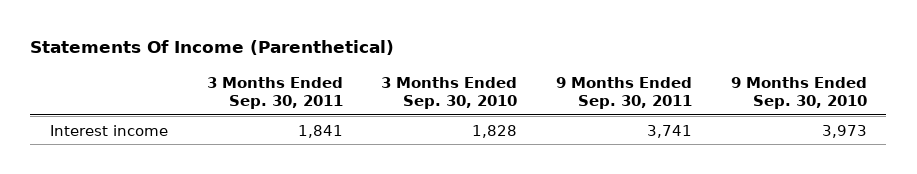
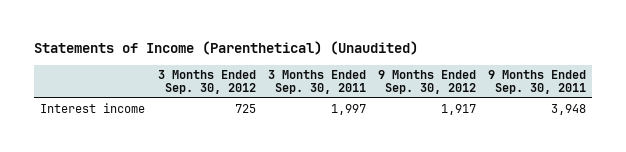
- Statements Of Income (Parenthetical)
+ Statements of Income (Parenthetical) (Unaudited)
- | 3 Months Ended Sep. 30, 2011 | 3 Months Ended Sep. 30, 2010 | 9 Months Ended Sep. 30, 2011 | 9 Months Ended Sep. 30, 2010
+ | 3 Months Ended Sep. 30, 2012 | 3 Months Ended Sep. 30, 2011 | 9 Months Ended Sep. 30, 2012 | 9 Months Ended Sep. 30, 2011
- Interest income | 1,841 | 1,828 | 3,741 | 3,973
+ Interest income | 725 | 1,997 | 1,917 | 3,948

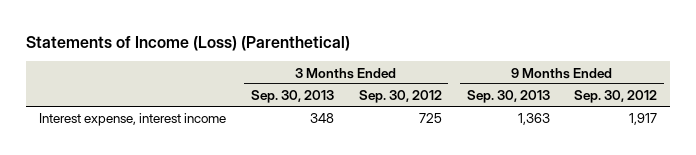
- Statements of Income (Parenthetical) (Unaudited)
+ Statements of Income (Loss) (Parenthetical)
- | 3 Months Ended Sep. 30, 2012 | 3 Months Ended Sep. 30, 2011 | 9 Months Ended Sep. 30, 2012 | 9 Months Ended Sep. 30, 2011
+ | 3 Months Ended Sep. 30, 2013 | 3 Months Ended Sep. 30, 2012 | 9 Months Ended Sep. 30, 2013 | 9 Months Ended Sep. 30, 2012
- Interest income | 725 | 1,997 | 1,917 | 3,948
+ Interest expense, interest income | 348 | 725 | 1,363 | 1,917

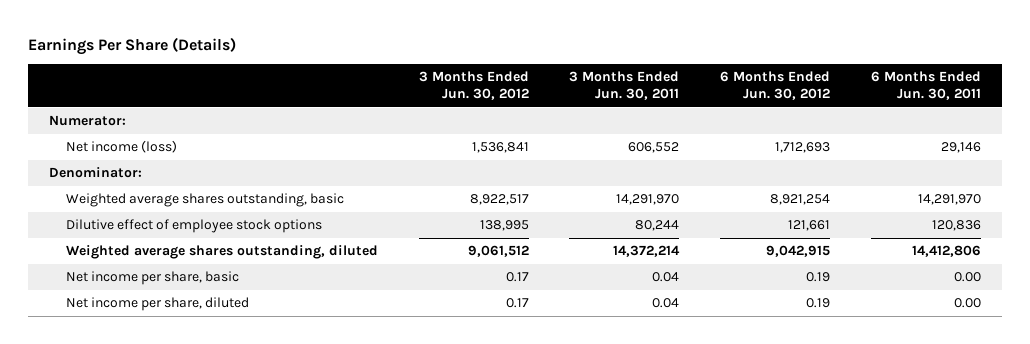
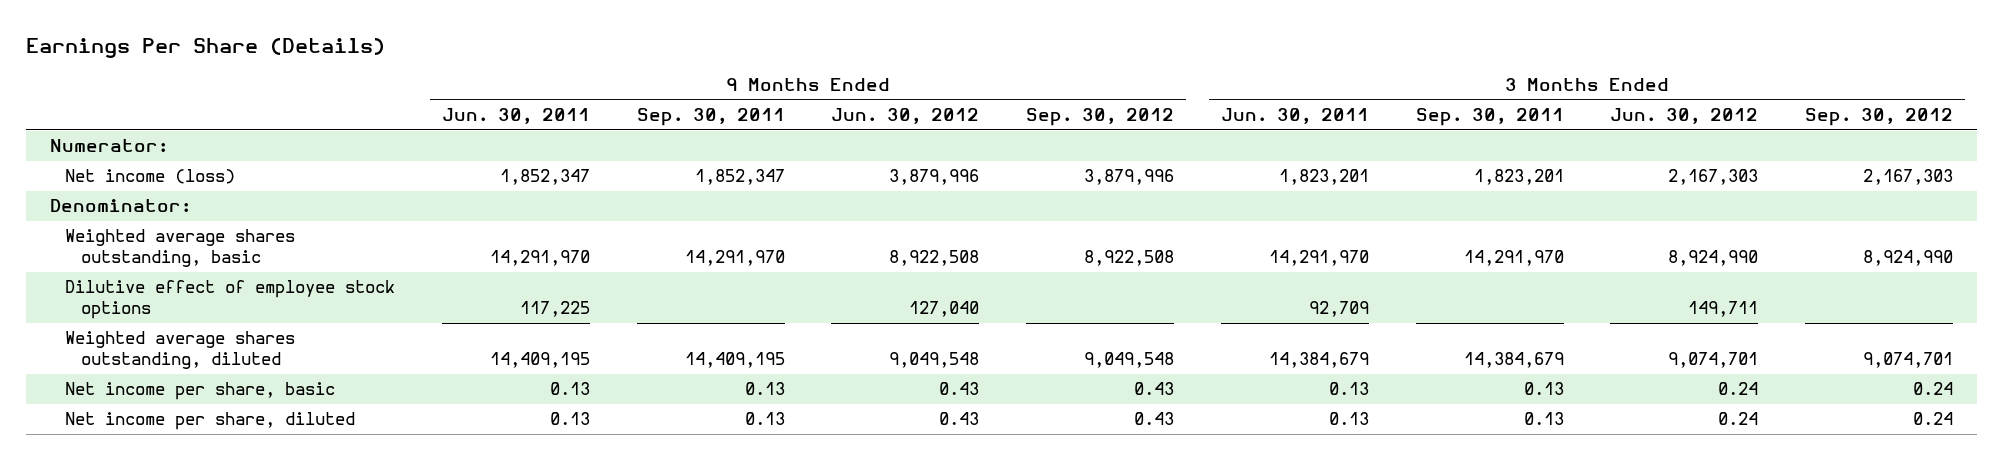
- | 3 Months Ended Jun. 30, 2012 | 3 Months Ended Jun. 30, 2011 | 6 Months Ended Jun. 30, 2012 | 6 Months Ended Jun. 30, 2011
+ | 9 Months Ended Jun. 30, 2011 | 9 Months Ended Sep. 30, 2011 | 9 Months Ended Jun. 30, 2012 | 9 Months Ended Sep. 30, 2012 | 3 Months Ended Jun. 30, 2011 | 3 Months Ended Sep. 30, 2011 | 3 Months Ended Jun. 30, 2012 | 3 Months Ended Sep. 30, 2012
- Net income (loss) | 1,536,841 | 606,552 | 1,712,693 | 29,146
+ Net income (loss) | 1,852,347 | 1,852,347 | 3,879,996 | 3,879,996 | 1,823,201 | 1,823,201 | 2,167,303 | 2,167,303
- Weighted average shares outstanding, basic | 8,922,517 | 14,291,970 | 8,921,254 | 14,291,970
- Dilutive effect of employee stock options | 138,995 | 80,244 | 121,661 | 120,836
- Weighted average shares outstanding, diluted | 9,061,512 | 14,372,214 | 9,042,915 | 14,412,806
- Net income per share, basic | 0.17 | 0.04 | 0.19 | 0.00
- Net income per share, diluted | 0.17 | 0.04 | 0.19 | 0.00
+ Weighted average shares outstanding, basic | 14,291,970 | 14,291,970 | 8,922,508 | 8,922,508 | 14,291,970 | 14,291,970 | 8,924,990 | 8,924,990
+ Dilutive effect of employee stock options | 117,225 | | 127,040 | | 92,709 | | 149,711 |
+ Weighted average shares outstanding, diluted | 14,409,195 | 14,409,195 | 9,049,548 | 9,049,548 | 14,384,679 | 14,384,679 | 9,074,701 | 9,074,701
+ Net income per share, basic | 0.13 | 0.13 | 0.43 | 0.43 | 0.13 | 0.13 | 0.24 | 0.24
+ Net income per share, diluted | 0.13 | 0.13 | 0.43 | 0.43 | 0.13 | 0.13 | 0.24 | 0.24

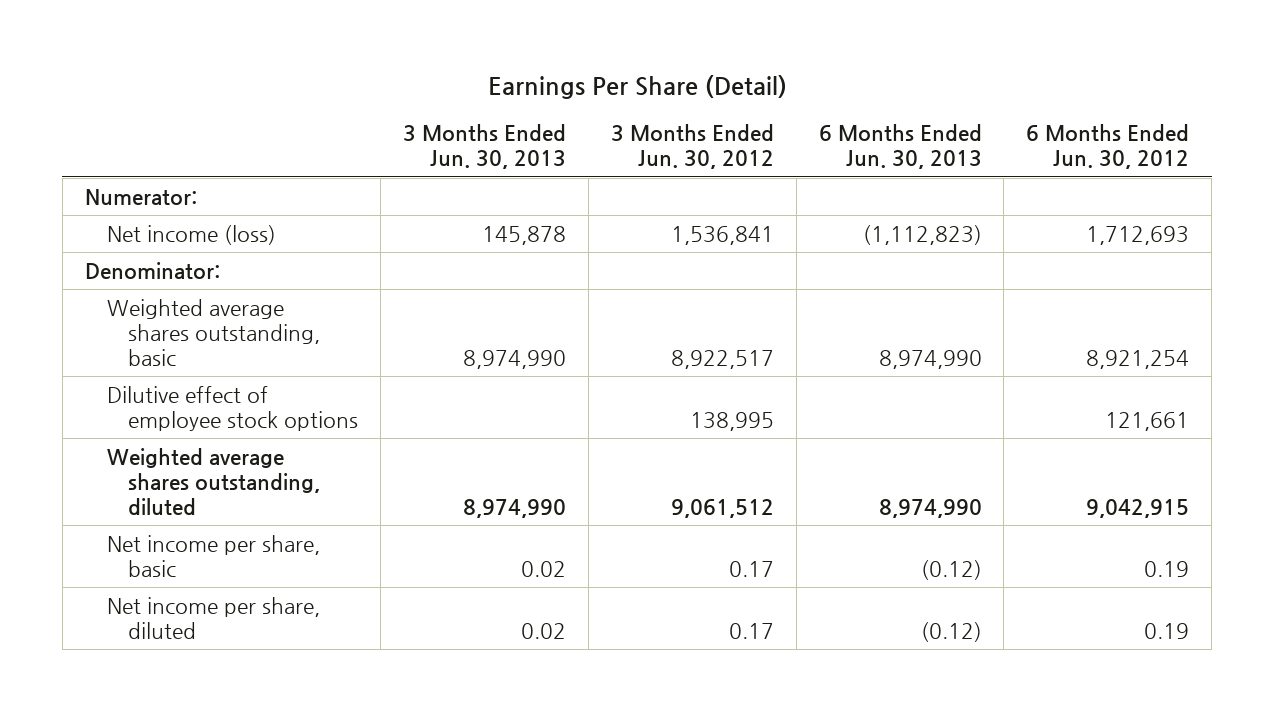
- Earnings Per Share (Details)
+ Earnings Per Share (Detail)
- | 9 Months Ended Jun. 30, 2011 | 9 Months Ended Sep. 30, 2011 | 9 Months Ended Jun. 30, 2012 | 9 Months Ended Sep. 30, 2012 | 3 Months Ended Jun. 30, 2011 | 3 Months Ended Sep. 30, 2011 | 3 Months Ended Jun. 30, 2012 | 3 Months Ended Sep. 30, 2012
+ | 3 Months Ended Jun. 30, 2013 | 3 Months Ended Jun. 30, 2012 | 6 Months Ended Jun. 30, 2013 | 6 Months Ended Jun. 30, 2012
- Net income (loss) | 1,852,347 | 1,852,347 | 3,879,996 | 3,879,996 | 1,823,201 | 1,823,201 | 2,167,303 | 2,167,303
+ Net income (loss) | 145,878 | 1,536,841 | (1,112,823) | 1,712,693
- Weighted average shares outstanding, basic | 14,291,970 | 14,291,970 | 8,922,508 | 8,922,508 | 14,291,970 | 14,291,970 | 8,924,990 | 8,924,990
- Dilutive effect of employee stock options | 117,225 | | 127,040 | | 92,709 | | 149,711 |
- Weighted average shares outstanding, diluted | 14,409,195 | 14,409,195 | 9,049,548 | 9,049,548 | 14,384,679 | 14,384,679 | 9,074,701 | 9,074,701
- Net income per share, basic | 0.13 | 0.13 | 0.43 | 0.43 | 0.13 | 0.13 | 0.24 | 0.24
- Net income per share, diluted | 0.13 | 0.13 | 0.43 | 0.43 | 0.13 | 0.13 | 0.24 | 0.24
+ Weighted average shares outstanding, basic | 8,974,990 | 8,922,517 | 8,974,990 | 8,921,254
+ Dilutive effect of employee stock options | | 138,995 | | 121,661
+ Weighted average shares outstanding, diluted | 8,974,990 | 9,061,512 | 8,974,990 | 9,042,915
+ Net income per share, basic | 0.02 | 0.17 | (0.12) | 0.19
+ Net income per share, diluted | 0.02 | 0.17 | (0.12) | 0.19

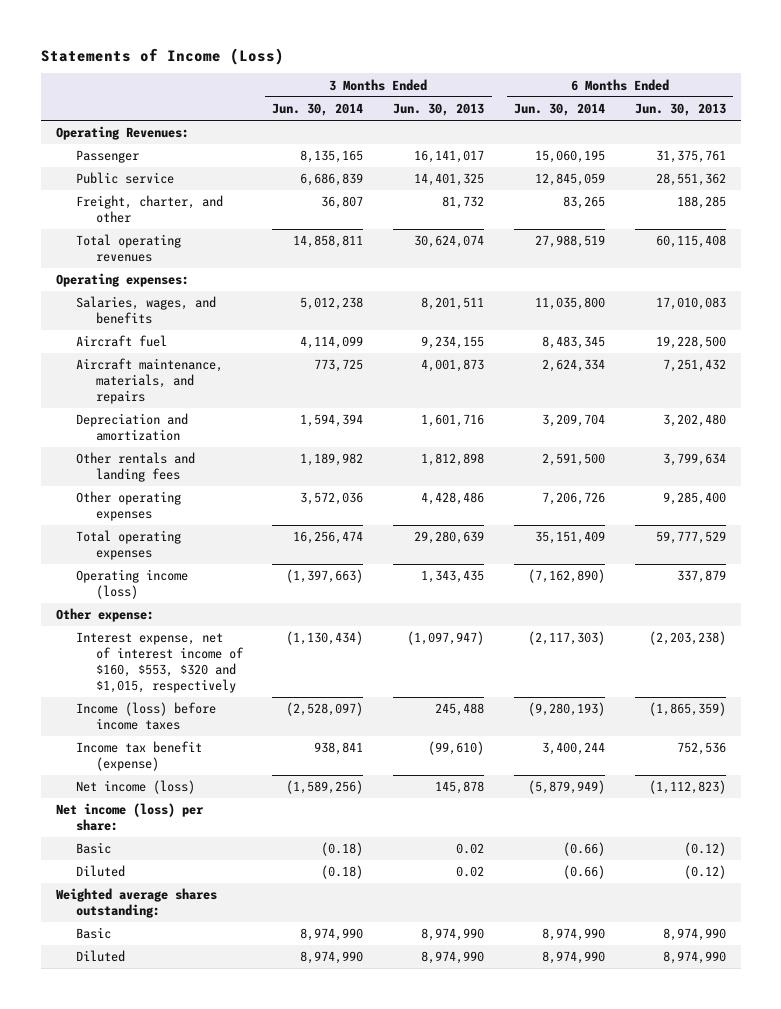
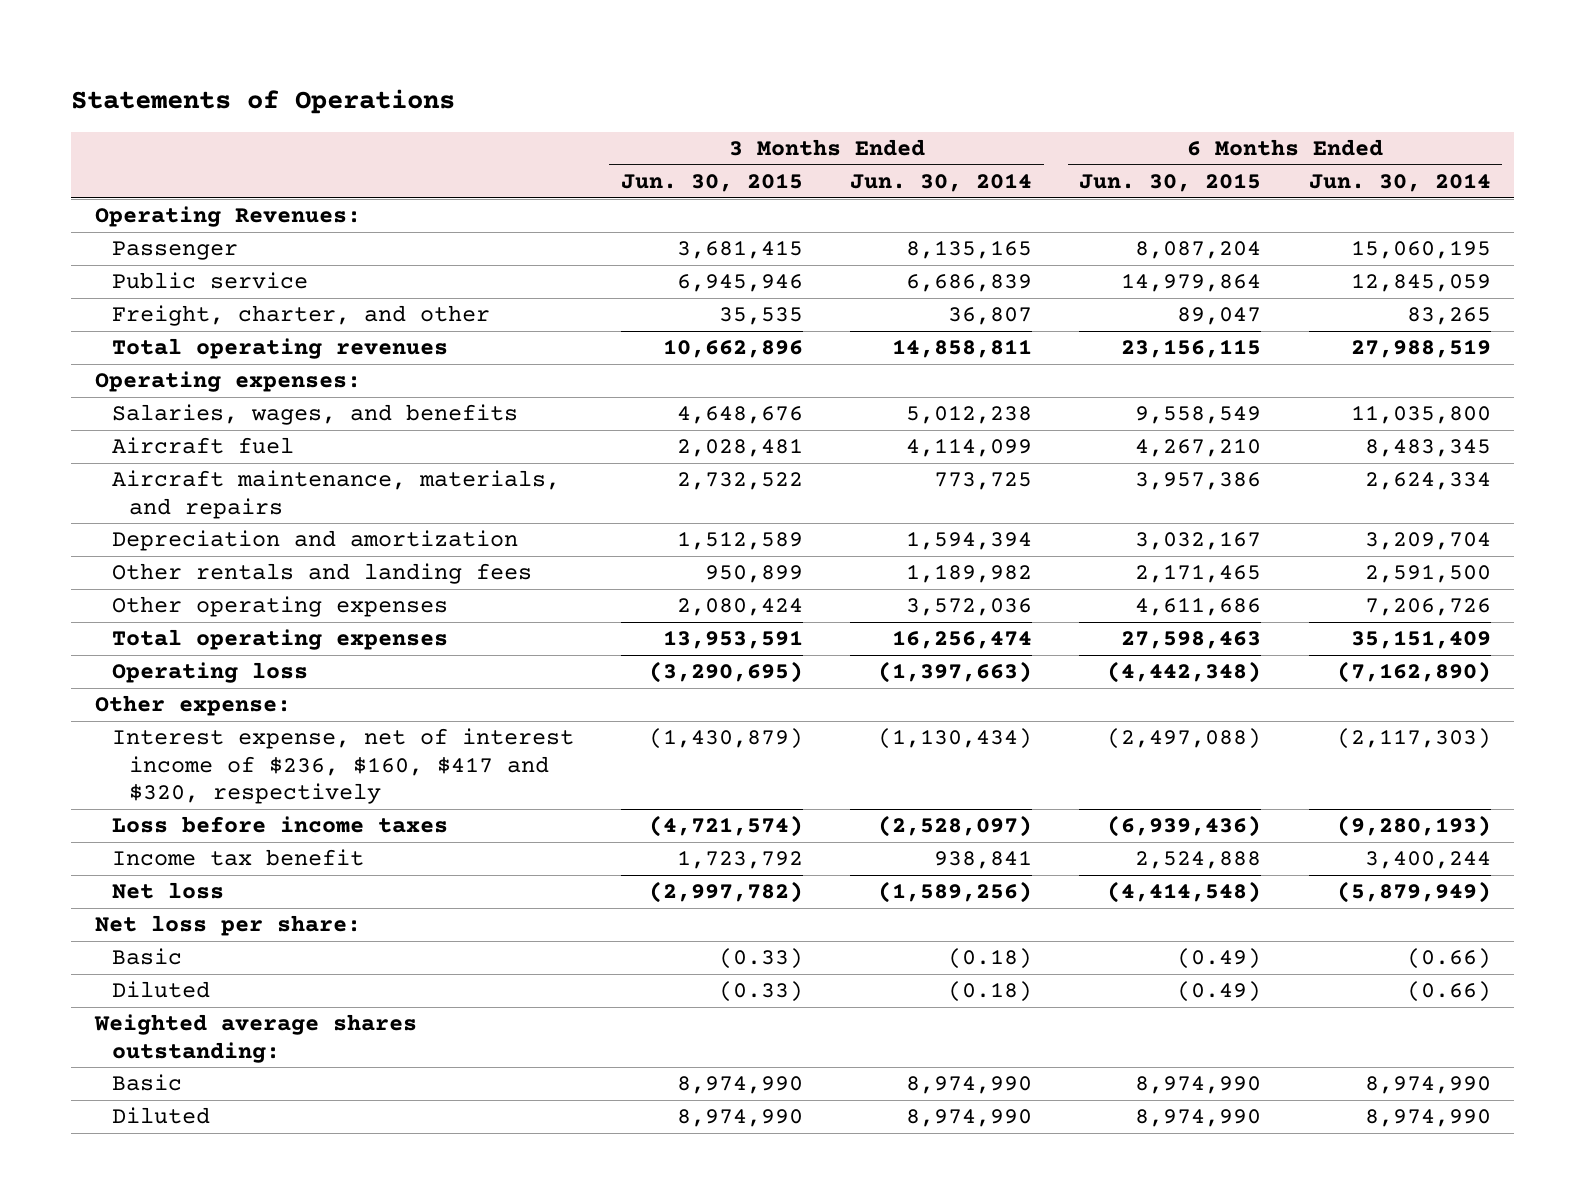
- Statements of Income (Loss)
+ Statements of Operations
- | 3 Months Ended Jun. 30, 2014 | 3 Months Ended Jun. 30, 2013 | 6 Months Ended Jun. 30, 2014 | 6 Months Ended Jun. 30, 2013
+ | 3 Months Ended Jun. 30, 2015 | 3 Months Ended Jun. 30, 2014 | 6 Months Ended Jun. 30, 2015 | 6 Months Ended Jun. 30, 2014
- Operating income (loss) | (1,397,663) | 1,343,435 | (7,162,890) | 337,879
+ Operating loss | (3,290,695) | (1,397,663) | (4,442,348) | (7,162,890)
- Interest expense, net of interest income of $160, $553, $320 and $1,015, respectively | (1,130,434) | (1,097,947) | (2,117,303) | (2,203,238)
- Income (loss) before income taxes | (2,528,097) | 245,488 | (9,280,193) | (1,865,359)
- Income tax benefit (expense) | 938,841 | (99,610) | 3,400,244 | 752,536
- Net income (loss) | (1,589,256) | 145,878 | (5,879,949) | (1,112,823)
- Net income (loss) per share:
+ Interest expense, net of interest income of $236, $160, $417 and $320, respectively | (1,430,879) | (1,130,434) | (2,497,088) | (2,117,303)
+ Loss before income taxes | (4,721,574) | (2,528,097) | (6,939,436) | (9,280,193)
+ Income tax benefit | 1,723,792 | 938,841 | 2,524,888 | 3,400,244
+ Net loss | (2,997,782) | (1,589,256) | (4,414,548) | (5,879,949)
+ Net loss per share:

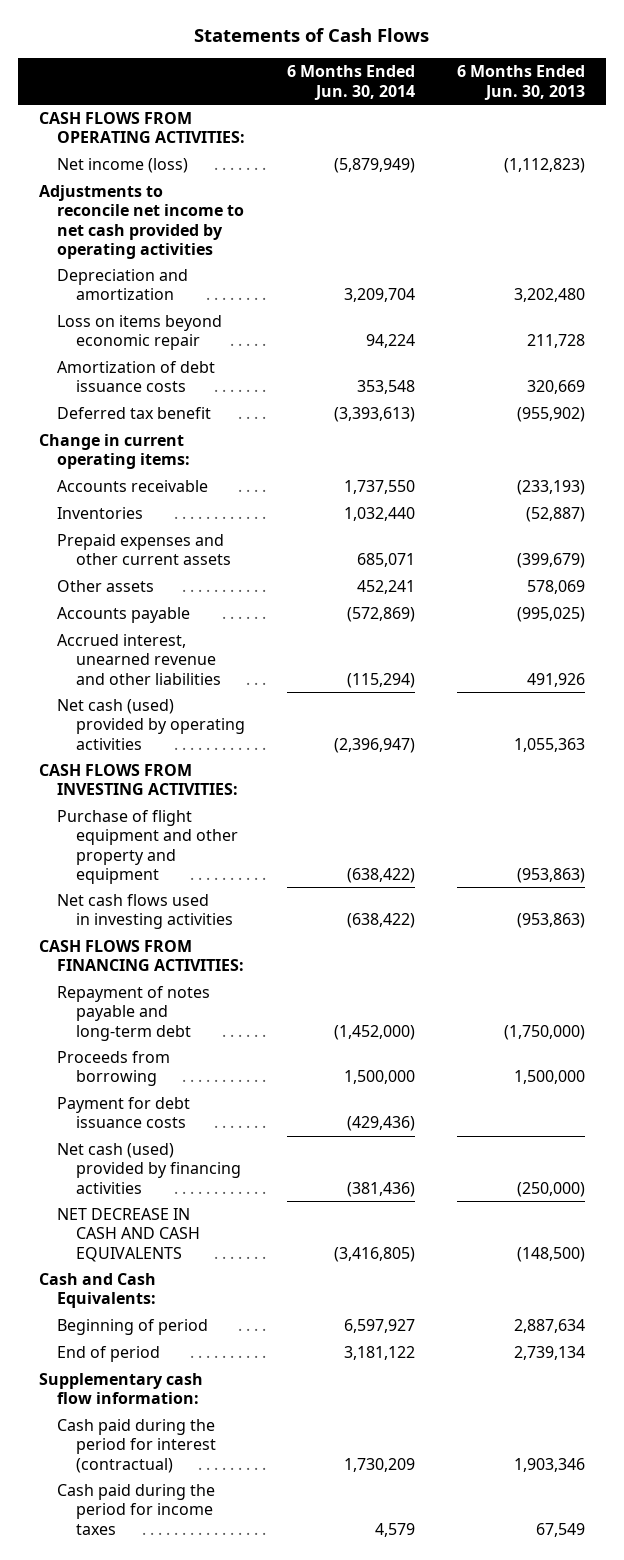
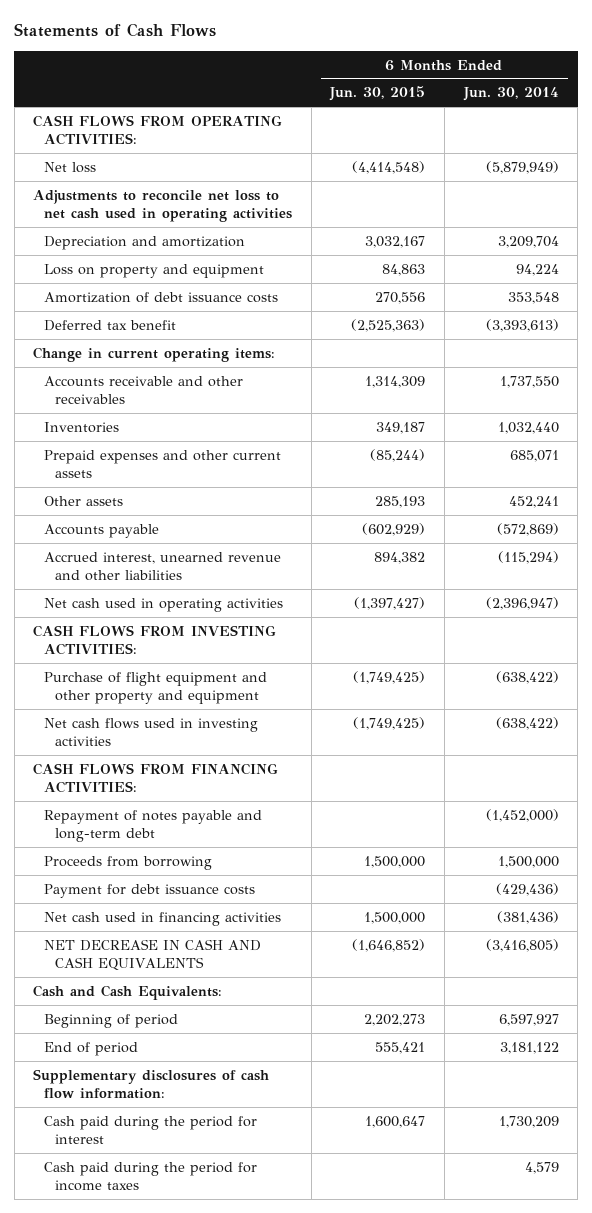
- | 6 Months Ended Jun. 30, 2014 | 6 Months Ended Jun. 30, 2013
+ | 6 Months Ended Jun. 30, 2015 | 6 Months Ended Jun. 30, 2014
- Net income (loss) | (5,879,949) | (1,112,823)
- Adjustments to reconcile net income to net cash provided by operating activities
+ Net loss | (4,414,548) | (5,879,949)
+ Adjustments to reconcile net loss to net cash used in operating activities
- Loss on items beyond economic repair | 94,224 | 211,728
+ Loss on property and equipment | 84,863 | 94,224
- Accounts receivable | 1,737,550 | (233,193)
+ Accounts receivable and other receivables | 1,314,309 | 1,737,550
- Net cash (used) provided by operating activities | (2,396,947) | 1,055,363
+ Net cash used in operating activities | (1,397,427) | (2,396,947)
- Net cash (used) provided by financing activities | (381,436) | (250,000)
+ Net cash used in financing activities | 1,500,000 | (381,436)
- Supplementary cash flow information:
- Cash paid during the period for interest (contractual) | 1,730,209 | 1,903,346
+ Supplementary disclosures of cash flow information:
+ Cash paid during the period for interest | 1,600,647 | 1,730,209

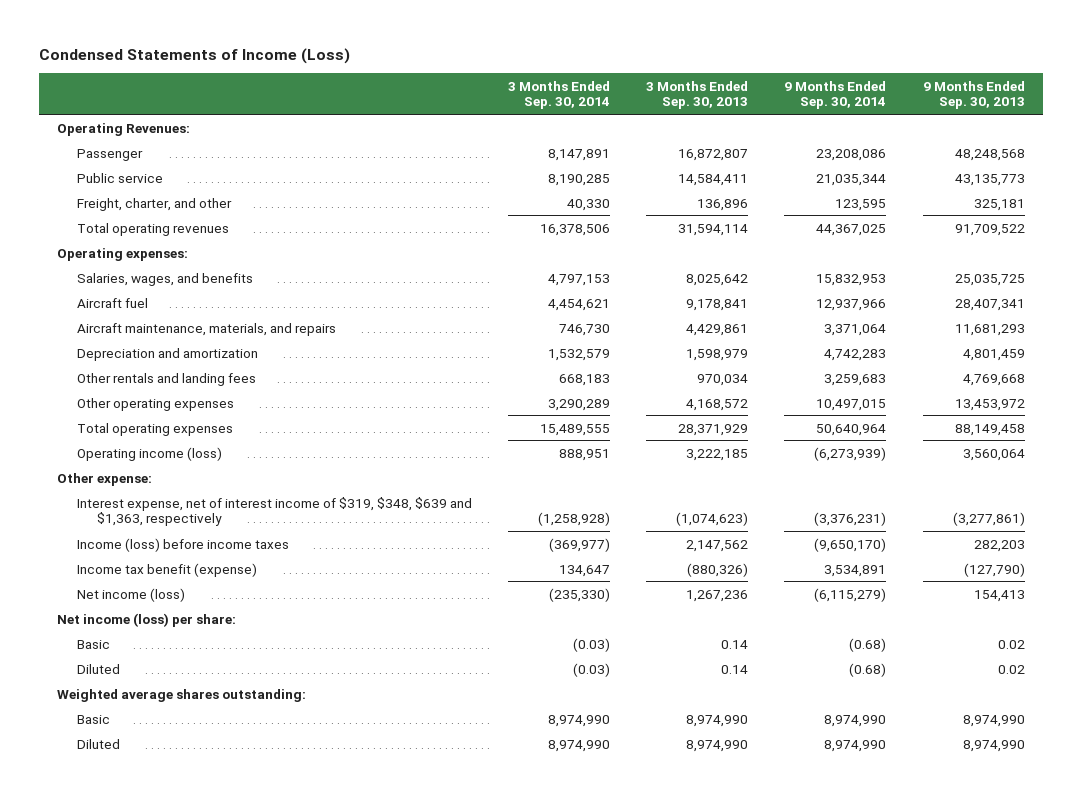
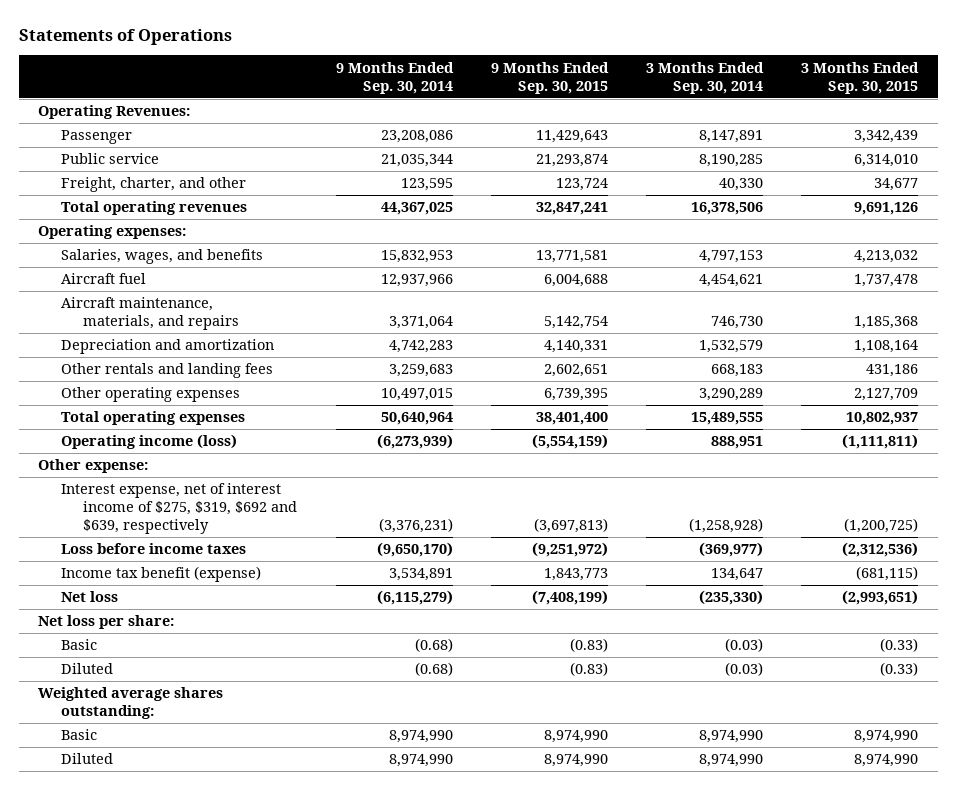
- Condensed Statements of Income (Loss)
+ Statements of Operations
- | 3 Months Ended Sep. 30, 2014 | 3 Months Ended Sep. 30, 2013 | 9 Months Ended Sep. 30, 2014 | 9 Months Ended Sep. 30, 2013
+ | 9 Months Ended Sep. 30, 2014 | 9 Months Ended Sep. 30, 2015 | 3 Months Ended Sep. 30, 2014 | 3 Months Ended Sep. 30, 2015
- Interest expense, net of interest income of $319, $348, $639 and $1,363, respectively | (1,258,928) | (1,074,623) | (3,376,231) | (3,277,861)
- Income (loss) before income taxes | (369,977) | 2,147,562 | (9,650,170) | 282,203
+ Interest expense, net of interest income of $275, $319, $692 and $639, respectively | (3,376,231) | (3,697,813) | (1,258,928) | (1,200,725)
+ Loss before income taxes | (9,650,170) | (9,251,972) | (369,977) | (2,312,536)
- Net income (loss) | (235,330) | 1,267,236 | (6,115,279) | 154,413
- Net income (loss) per share:
+ Net loss | (6,115,279) | (7,408,199) | (235,330) | (2,993,651)
+ Net loss per share:

